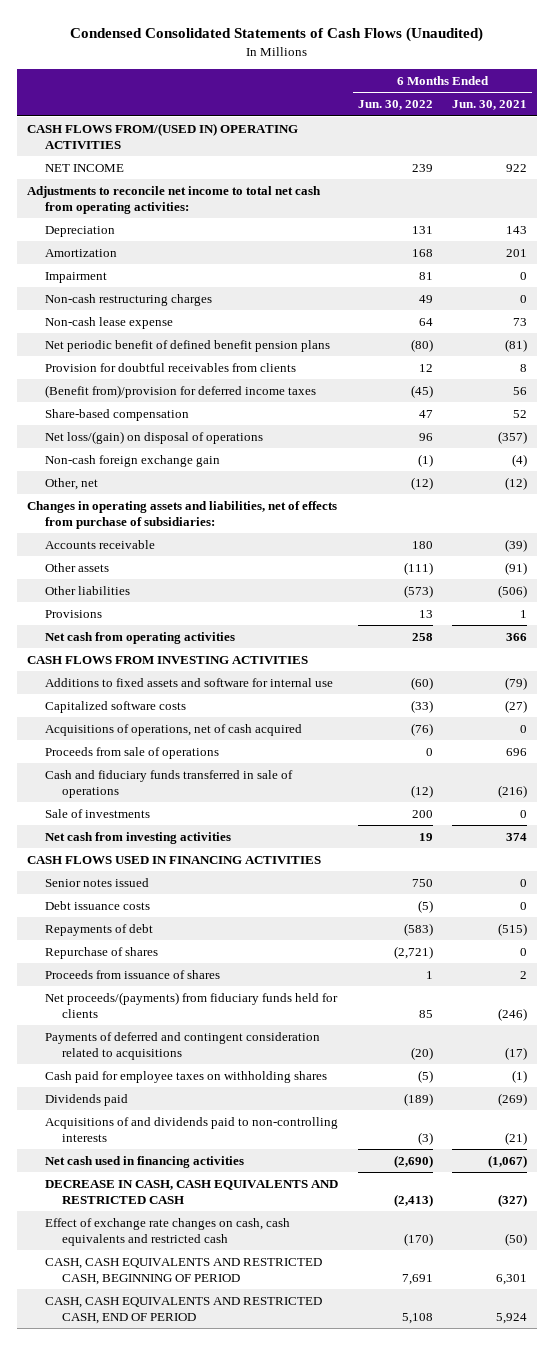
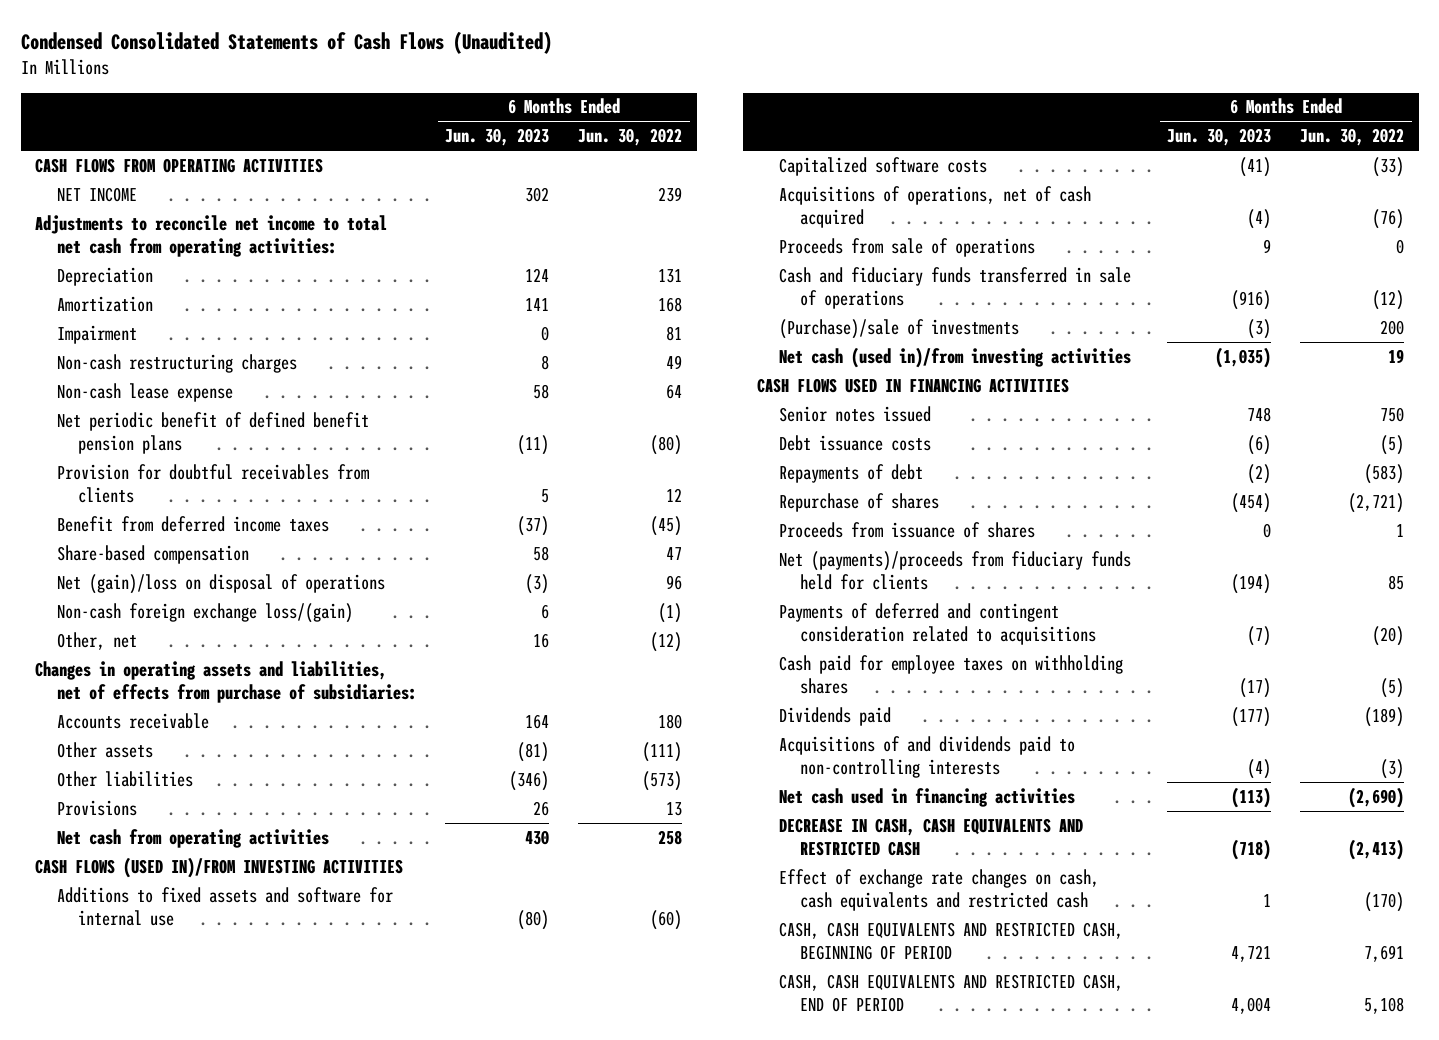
- | 6 Months Ended Jun. 30, 2022 | 6 Months Ended Jun. 30, 2021
+ | 6 Months Ended Jun. 30, 2023 | 6 Months Ended Jun. 30, 2022
- CASH FLOWS FROM/(USED IN) OPERATING ACTIVITIES
+ CASH FLOWS FROM OPERATING ACTIVITIES
- (Benefit from)/provision for deferred income taxes | (45) | 56
+ Benefit from deferred income taxes | (37) | (45)
- Net loss/(gain) on disposal of operations | 96 | (357)
- Non-cash foreign exchange gain | (1) | (4)
+ Net (gain)/loss on disposal of operations | (3) | 96
+ Non-cash foreign exchange loss/(gain) | 6 | (1)
- CASH FLOWS FROM INVESTING ACTIVITIES
+ CASH FLOWS (USED IN)/FROM INVESTING ACTIVITIES
- Sale of investments | 200 | 0
- Net cash from investing activities | 19 | 374
+ (Purchase)/sale of investments | (3) | 200
+ Net cash (used in)/from investing activities | (1,035) | 19
- Net proceeds/(payments) from fiduciary funds held for clients | 85 | (246)
+ Net (payments)/proceeds from fiduciary funds held for clients | (194) | 85

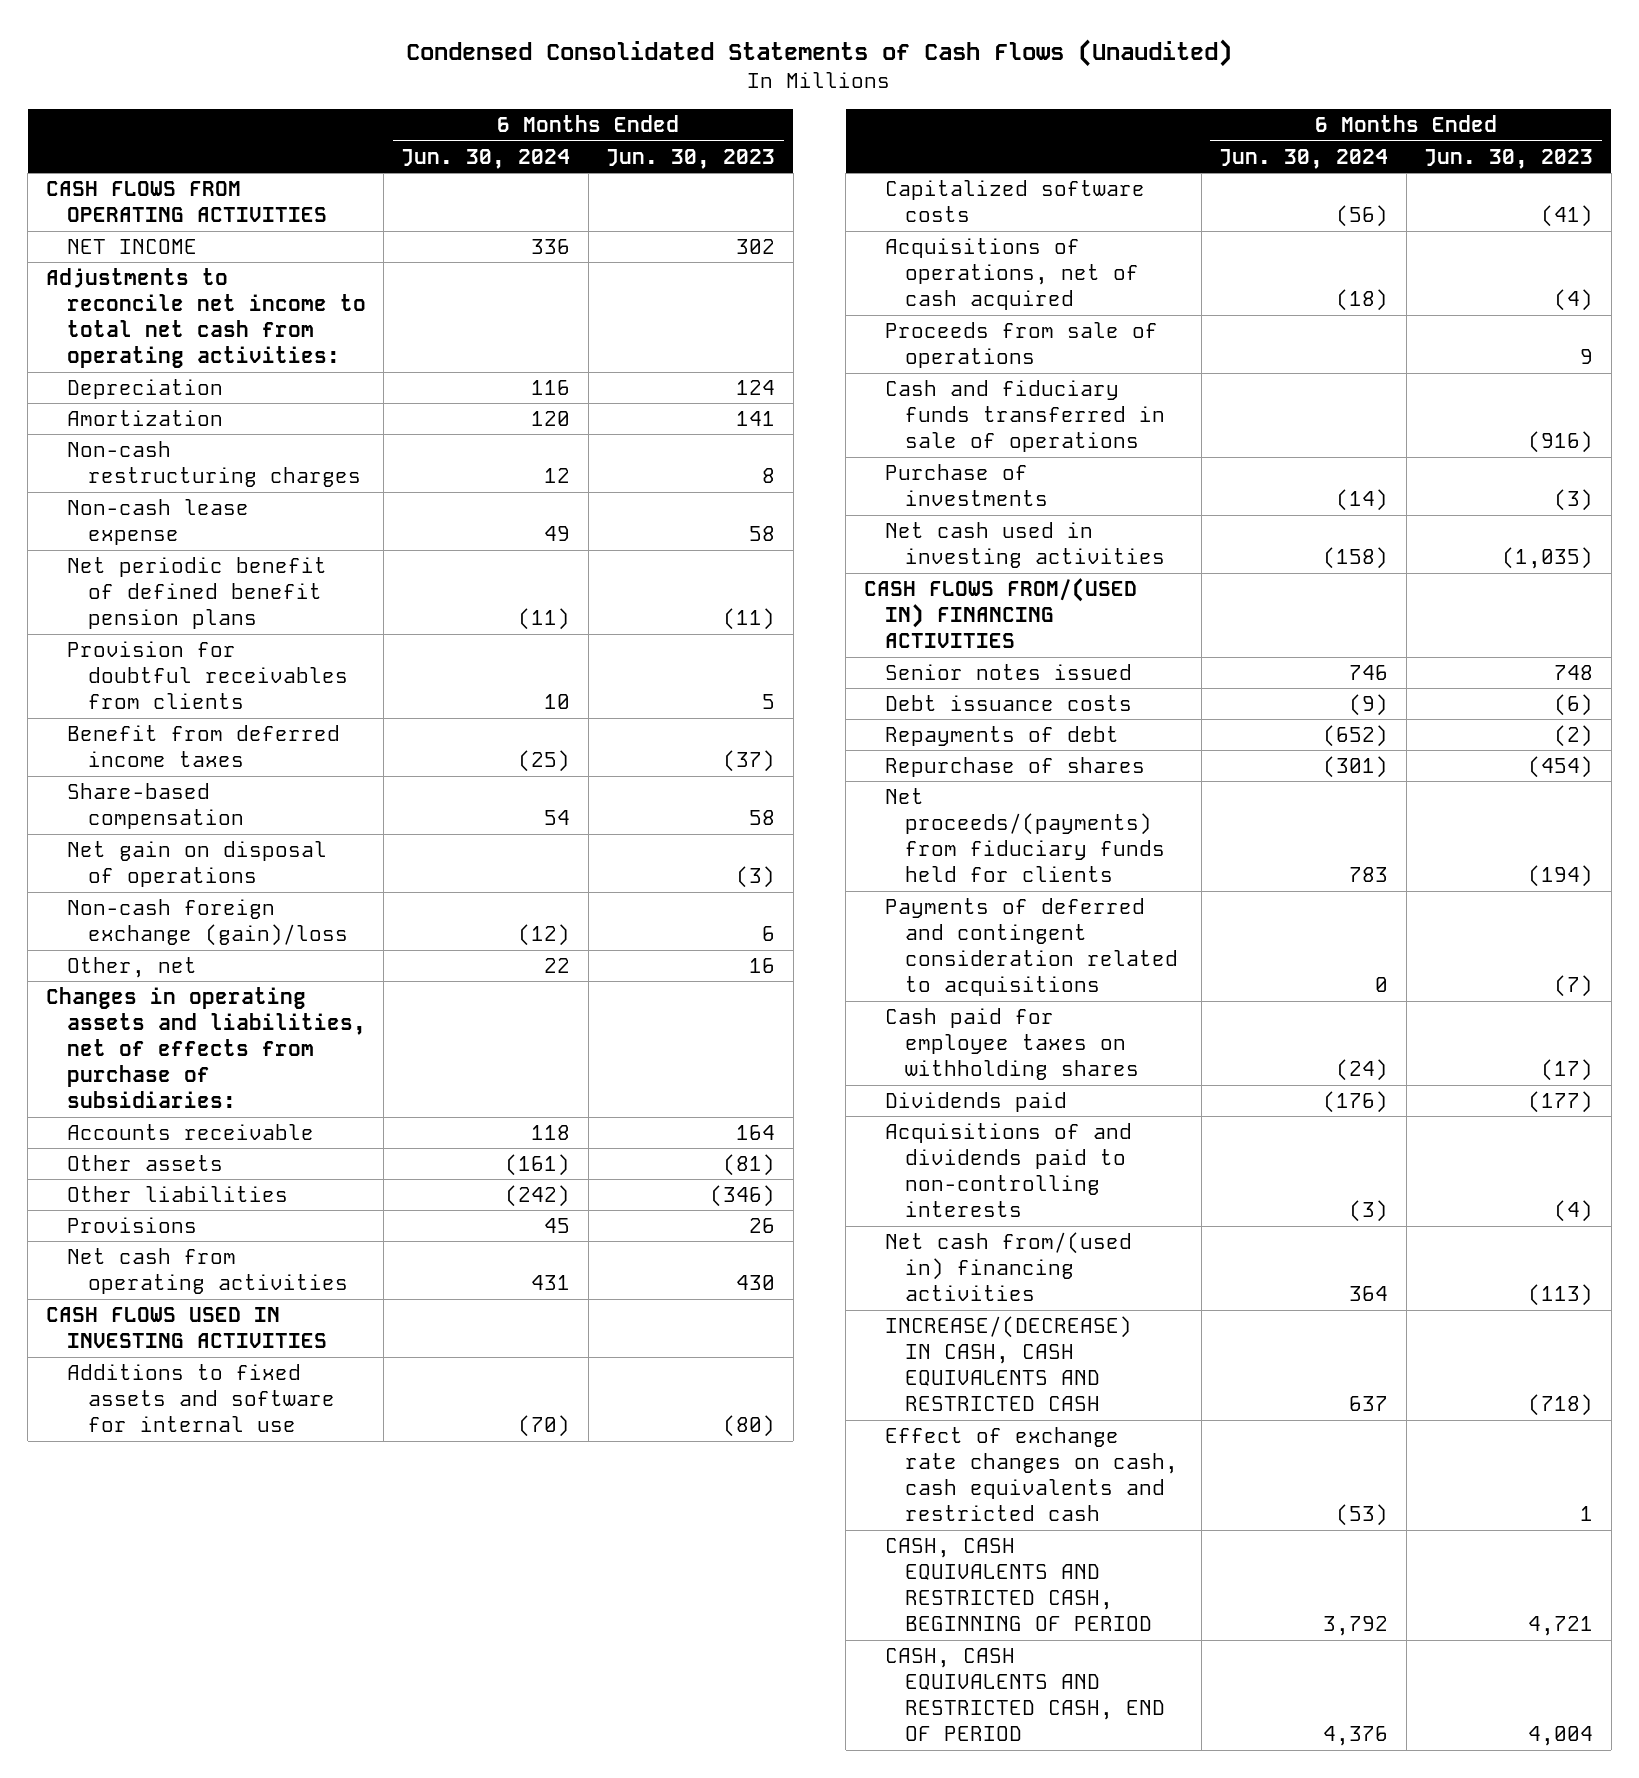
- | 6 Months Ended Jun. 30, 2023 | 6 Months Ended Jun. 30, 2022
+ | 6 Months Ended Jun. 30, 2024 | 6 Months Ended Jun. 30, 2023
- Impairment | 0 | 81
- Net (gain)/loss on disposal of operations | (3) | 96
- Non-cash foreign exchange loss/(gain) | 6 | (1)
+ Net gain on disposal of operations | | (3)
+ Non-cash foreign exchange (gain)/loss | (12) | 6
- CASH FLOWS (USED IN)/FROM INVESTING ACTIVITIES
+ CASH FLOWS USED IN INVESTING ACTIVITIES
- (Purchase)/sale of investments | (3) | 200
- Net cash (used in)/from investing activities | (1,035) | 19
- CASH FLOWS USED IN FINANCING ACTIVITIES
+ Purchase of investments | (14) | (3)
+ Net cash used in investing activities | (158) | (1,035)
+ CASH FLOWS FROM/(USED IN) FINANCING ACTIVITIES
- Proceeds from issuance of shares | 0 | 1
- Net (payments)/proceeds from fiduciary funds held for clients | (194) | 85
+ Net proceeds/(payments) from fiduciary funds held for clients | 783 | (194)
- Net cash used in financing activities | (113) | (2,690)
- DECREASE IN CASH, CASH EQUIVALENTS AND RESTRICTED CASH | (718) | (2,413)
+ Net cash from/(used in) financing activities | 364 | (113)
+ INCREASE/(DECREASE) IN CASH, CASH EQUIVALENTS AND RESTRICTED CASH | 637 | (718)

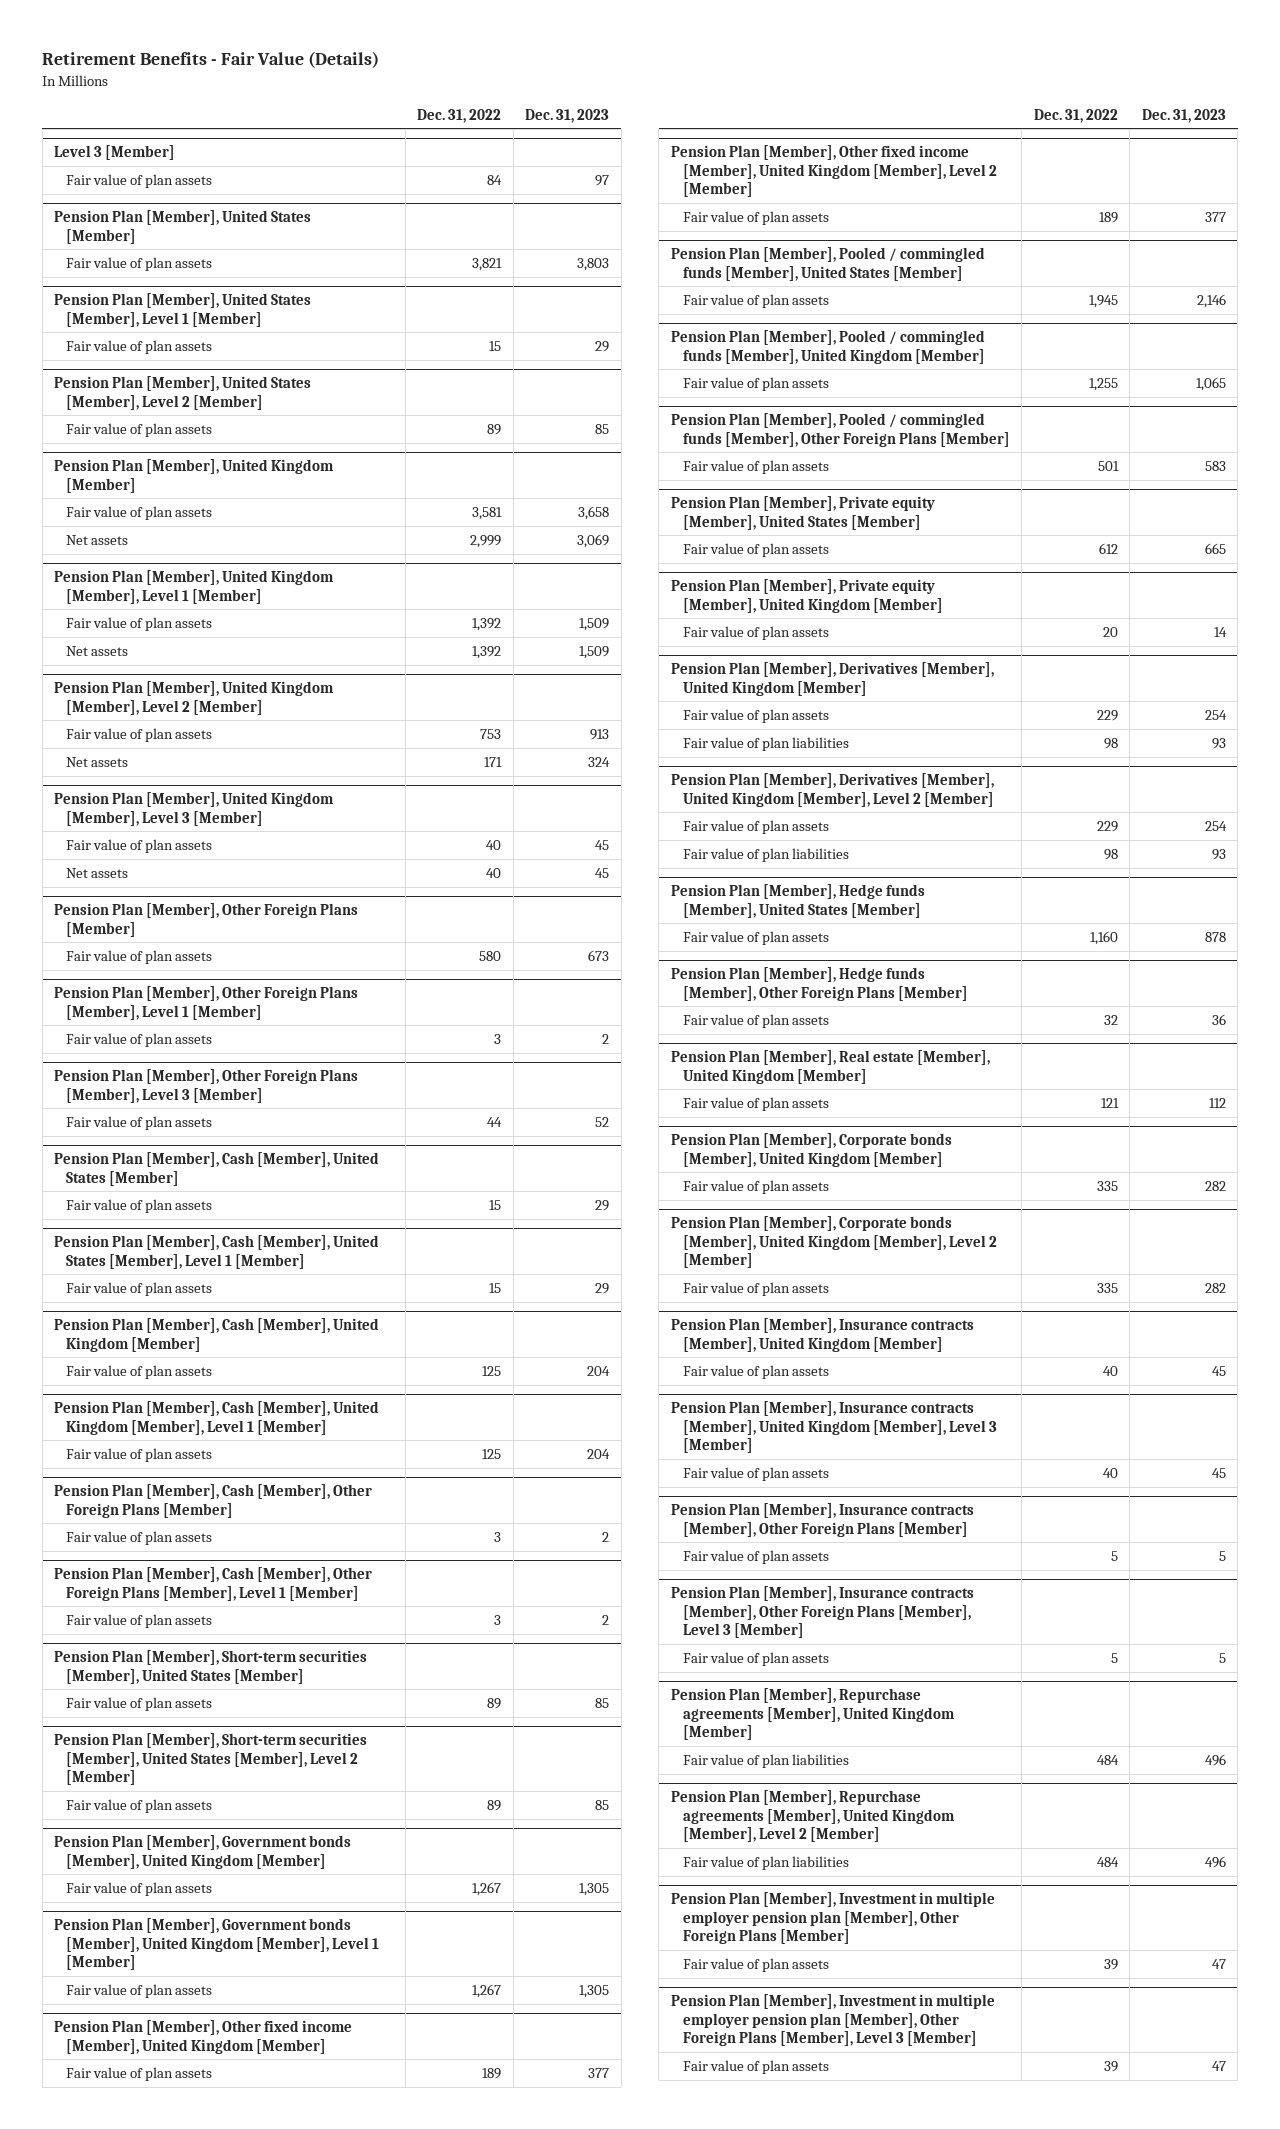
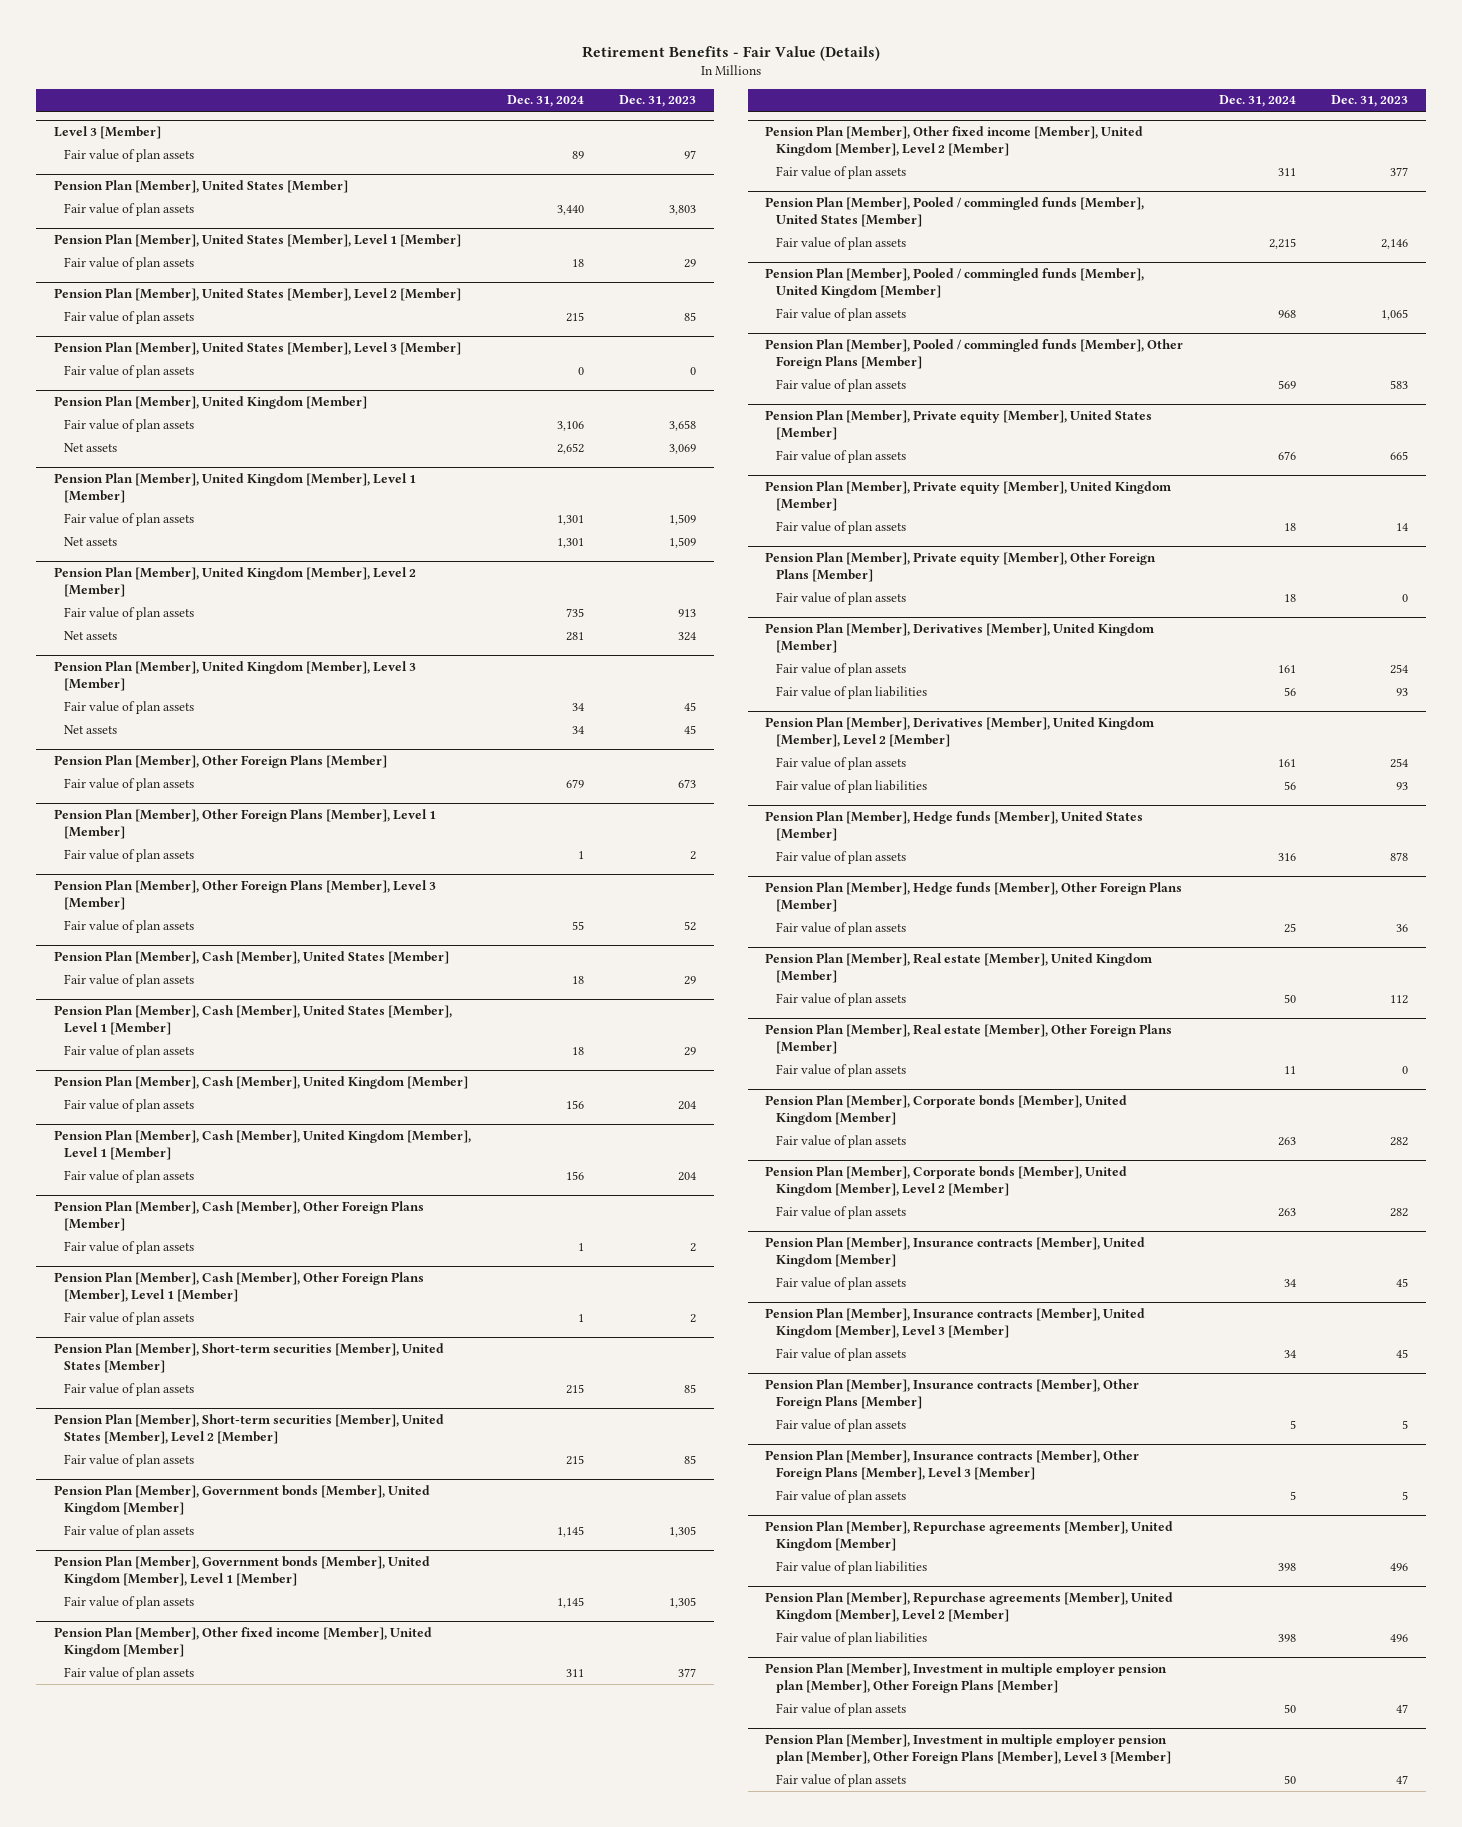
- | Dec. 31, 2022 | Dec. 31, 2023
+ | Dec. 31, 2024 | Dec. 31, 2023
+ Pension Plan [Member], United States [Member], Level 3 [Member]
+ Fair value of plan assets | 0 | 0
+ Pension Plan [Member], Private equity [Member], Other Foreign Plans [Member]
+ Fair value of plan assets | 18 | 0
+ Pension Plan [Member], Real estate [Member], Other Foreign Plans [Member]
+ Fair value of plan assets | 11 | 0

